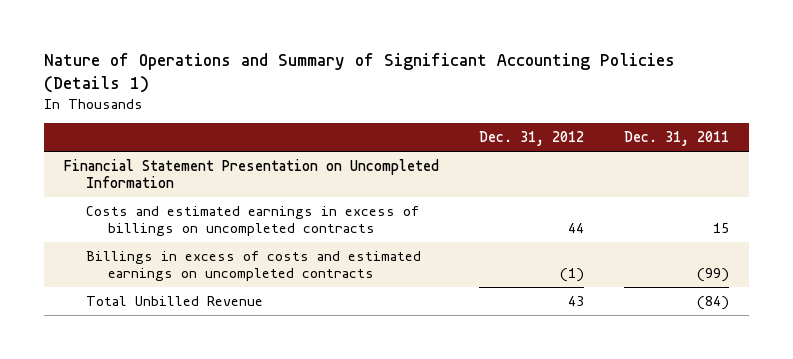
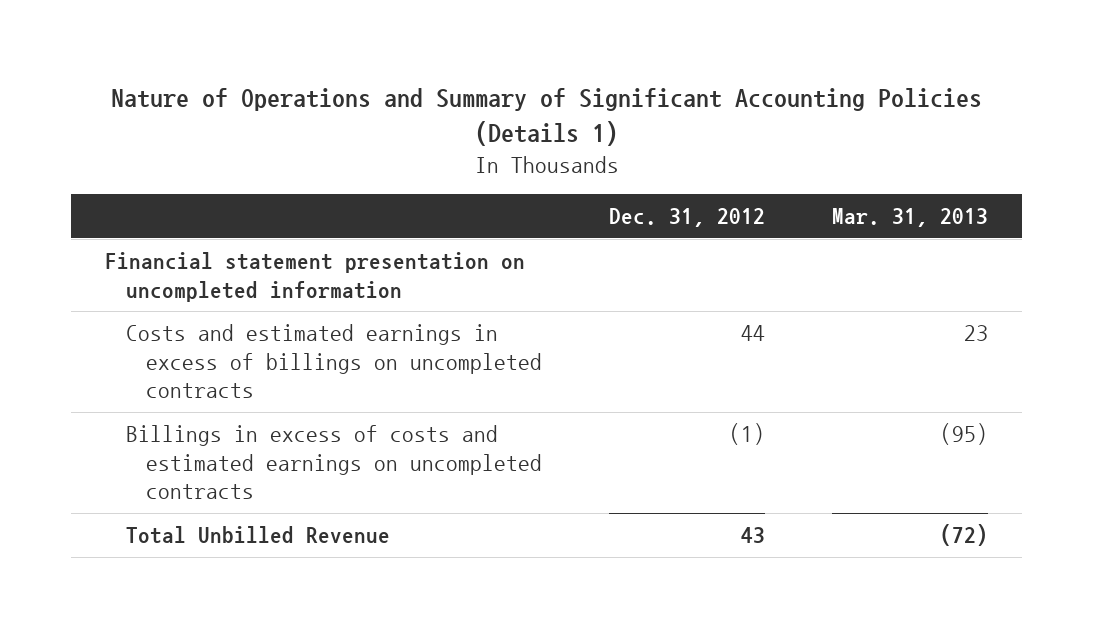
- | Dec. 31, 2012 | Dec. 31, 2011
+ | Dec. 31, 2012 | Mar. 31, 2013
- Financial Statement Presentation on Uncompleted Information
+ Financial statement presentation on uncompleted information

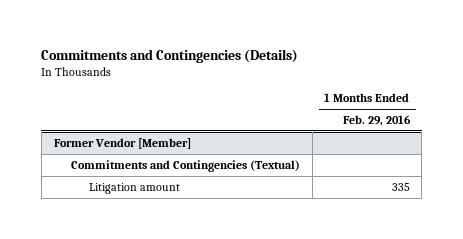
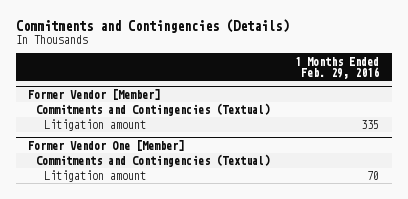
+ Former Vendor One [Member]
+ Commitments and Contingencies (Textual)
+ Litigation amount | 70

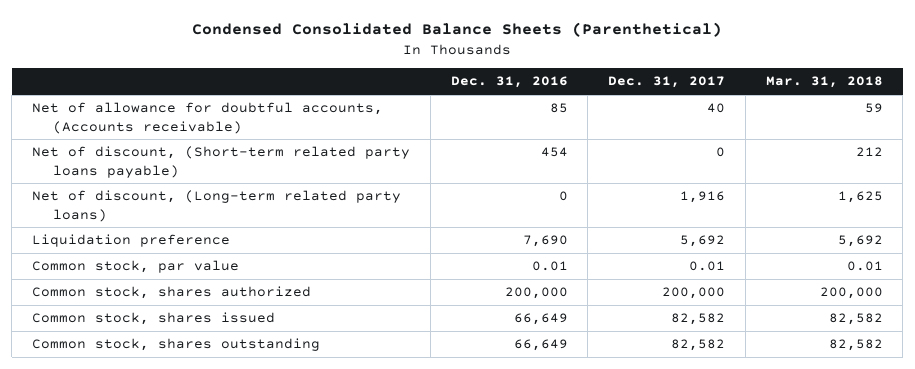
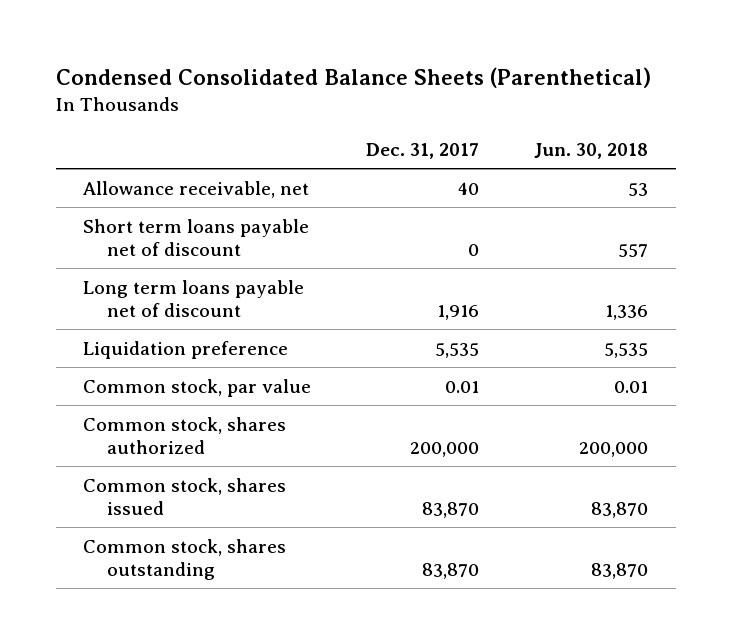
- | Dec. 31, 2016 | Dec. 31, 2017 | Mar. 31, 2018
+ | Dec. 31, 2017 | Jun. 30, 2018
- Net of allowance for doubtful accounts, (Accounts receivable) | 85 | 40 | 59
- Net of discount, (Short-term related party loans payable) | 454 | 0 | 212
- Net of discount, (Long-term related party loans) | 0 | 1,916 | 1,625
- Liquidation preference | 7,690 | 5,692 | 5,692
+ Allowance receivable, net | 40 | 53
+ Short term loans payable net of discount | 0 | 557
+ Long term loans payable net of discount | 1,916 | 1,336
+ Liquidation preference | 5,535 | 5,535
- Common stock, shares issued | 66,649 | 82,582 | 82,582
- Common stock, shares outstanding | 66,649 | 82,582 | 82,582
+ Common stock, shares issued | 83,870 | 83,870
+ Common stock, shares outstanding | 83,870 | 83,870

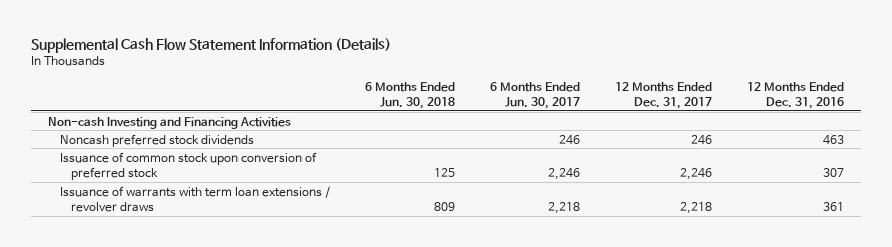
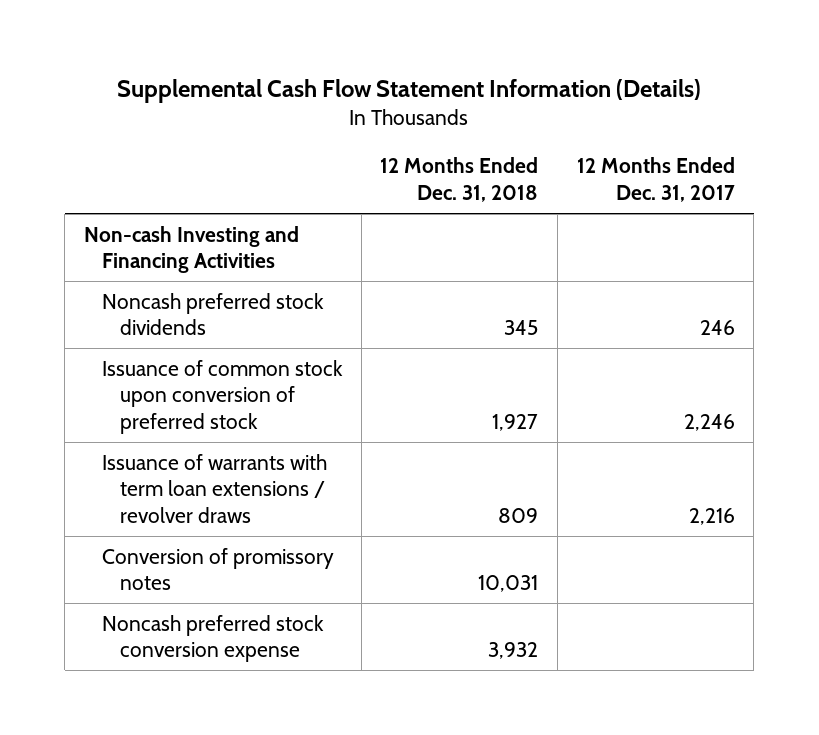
- | 6 Months Ended Jun. 30, 2018 | 6 Months Ended Jun. 30, 2017 | 12 Months Ended Dec. 31, 2017 | 12 Months Ended Dec. 31, 2016
+ | 12 Months Ended Dec. 31, 2018 | 12 Months Ended Dec. 31, 2017
- Issuance of warrants with term loan extensions / revolver draws | 809 | 2,218 | 2,218 | 361
+ Issuance of warrants with term loan extensions / revolver draws | 809 | 2,216
+ Conversion of promissory notes | 10,031 |
+ Noncash preferred stock conversion expense | 3,932 |

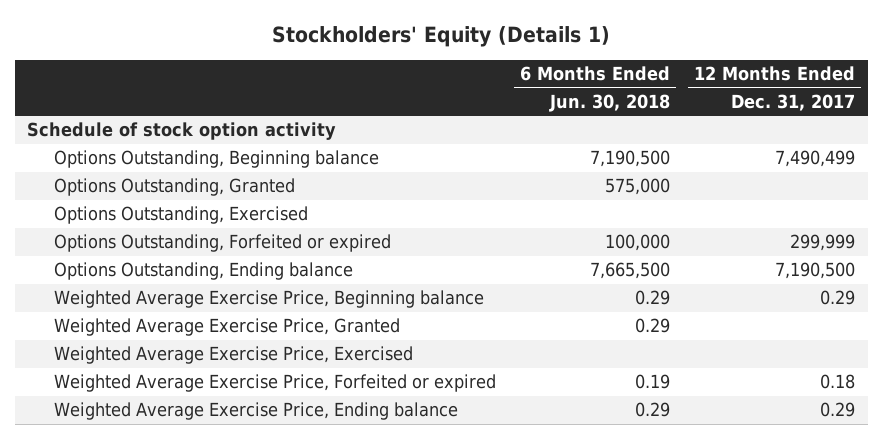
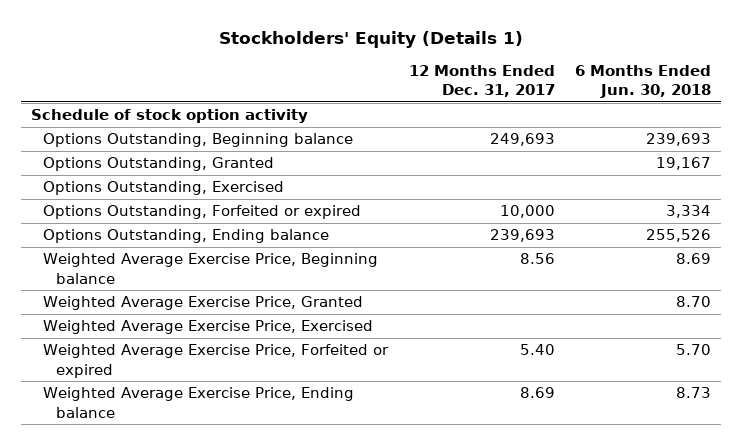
- | 6 Months Ended Jun. 30, 2018 | 12 Months Ended Dec. 31, 2017
+ | 12 Months Ended Dec. 31, 2017 | 6 Months Ended Jun. 30, 2018
- Options Outstanding, Beginning balance | 7,190,500 | 7,490,499
- Options Outstanding, Granted | 575,000 |
+ Options Outstanding, Beginning balance | 249,693 | 239,693
+ Options Outstanding, Granted | | 19,167
- Options Outstanding, Forfeited or expired | 100,000 | 299,999
- Options Outstanding, Ending balance | 7,665,500 | 7,190,500
- Weighted Average Exercise Price, Beginning balance | 0.29 | 0.29
- Weighted Average Exercise Price, Granted | 0.29 |
+ Options Outstanding, Forfeited or expired | 10,000 | 3,334
+ Options Outstanding, Ending balance | 239,693 | 255,526
+ Weighted Average Exercise Price, Beginning balance | 8.56 | 8.69
+ Weighted Average Exercise Price, Granted | | 8.70
- Weighted Average Exercise Price, Forfeited or expired | 0.19 | 0.18
- Weighted Average Exercise Price, Ending balance | 0.29 | 0.29
+ Weighted Average Exercise Price, Forfeited or expired | 5.40 | 5.70
+ Weighted Average Exercise Price, Ending balance | 8.69 | 8.73

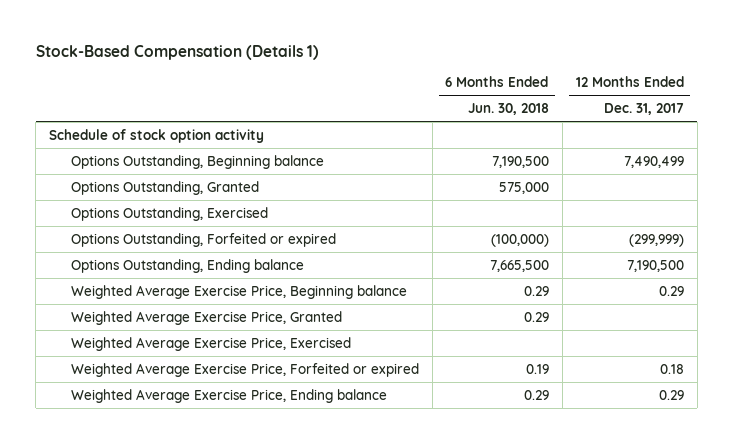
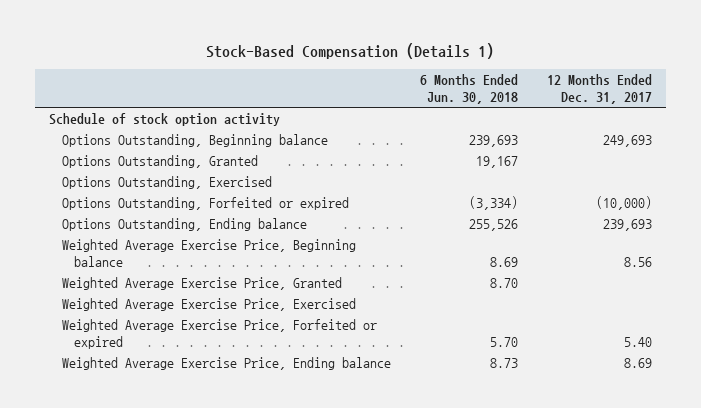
- Options Outstanding, Beginning balance | 7,190,500 | 7,490,499
- Options Outstanding, Granted | 575,000 |
+ Options Outstanding, Beginning balance | 239,693 | 249,693
+ Options Outstanding, Granted | 19,167 |
- Options Outstanding, Forfeited or expired | (100,000) | (299,999)
- Options Outstanding, Ending balance | 7,665,500 | 7,190,500
- Weighted Average Exercise Price, Beginning balance | 0.29 | 0.29
- Weighted Average Exercise Price, Granted | 0.29 |
+ Options Outstanding, Forfeited or expired | (3,334) | (10,000)
+ Options Outstanding, Ending balance | 255,526 | 239,693
+ Weighted Average Exercise Price, Beginning balance | 8.69 | 8.56
+ Weighted Average Exercise Price, Granted | 8.70 |
- Weighted Average Exercise Price, Forfeited or expired | 0.19 | 0.18
- Weighted Average Exercise Price, Ending balance | 0.29 | 0.29
+ Weighted Average Exercise Price, Forfeited or expired | 5.70 | 5.40
+ Weighted Average Exercise Price, Ending balance | 8.73 | 8.69

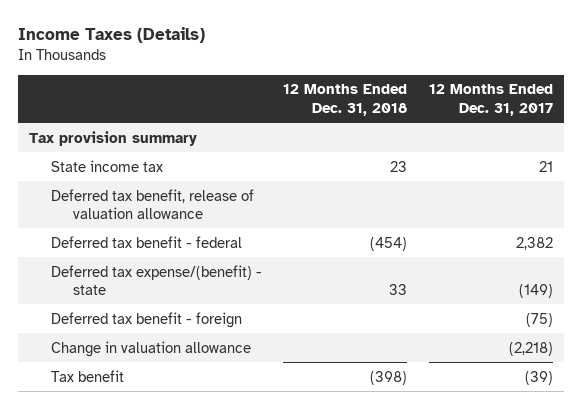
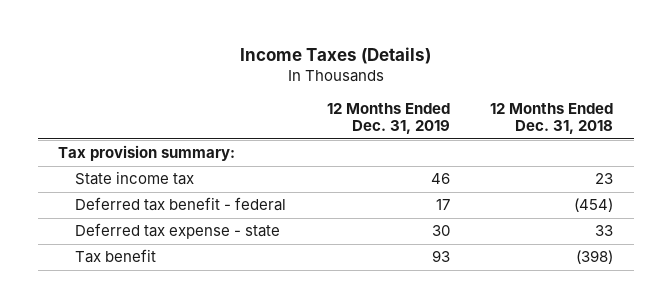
- | 12 Months Ended Dec. 31, 2018 | 12 Months Ended Dec. 31, 2017
+ | 12 Months Ended Dec. 31, 2019 | 12 Months Ended Dec. 31, 2018
- Tax provision summary
+ Tax provision summary:
- Deferred tax benefit, release of valuation allowance
- Deferred tax expense/(benefit) - state | 33 | (149)
- Deferred tax benefit - foreign | | (75)
- Change in valuation allowance | | (2,218)
+ Deferred tax expense - state | 30 | 33

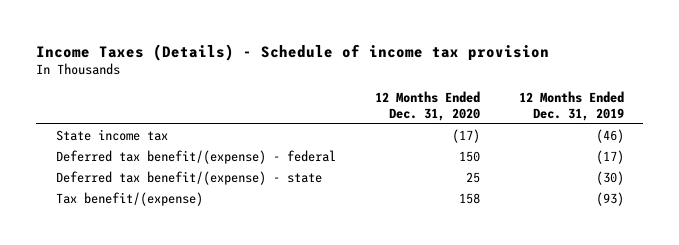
- Income Taxes (Details)
+ Income Taxes (Details) - Schedule of income tax provision
- | 12 Months Ended Dec. 31, 2019 | 12 Months Ended Dec. 31, 2018
+ | 12 Months Ended Dec. 31, 2020 | 12 Months Ended Dec. 31, 2019
- Tax provision summary:
- State income tax | 46 | 23
- Deferred tax benefit - federal | 17 | (454)
- Deferred tax expense - state | 30 | 33
- Tax benefit | 93 | (398)
+ State income tax | (17) | (46)
+ Deferred tax benefit/(expense) - federal | 150 | (17)
+ Deferred tax benefit/(expense) - state | 25 | (30)
+ Tax benefit/(expense) | 158 | (93)

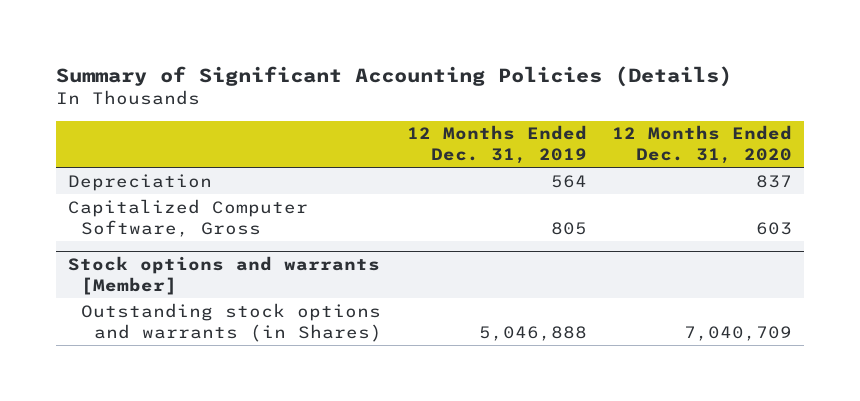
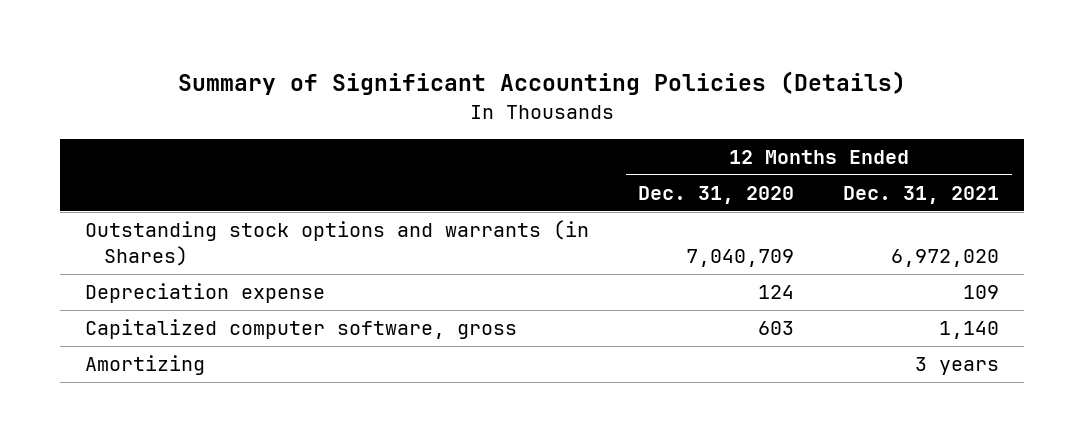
- | 12 Months Ended Dec. 31, 2019 | 12 Months Ended Dec. 31, 2020
+ | 12 Months Ended Dec. 31, 2020 | 12 Months Ended Dec. 31, 2021
- Depreciation | 564 | 837
- Capitalized Computer Software, Gross | 805 | 603
- Stock options and warrants [Member]
+ Depreciation expense | 124 | 109
+ Capitalized computer software, gross | 603 | 1,140
+ Amortizing | | 3 years

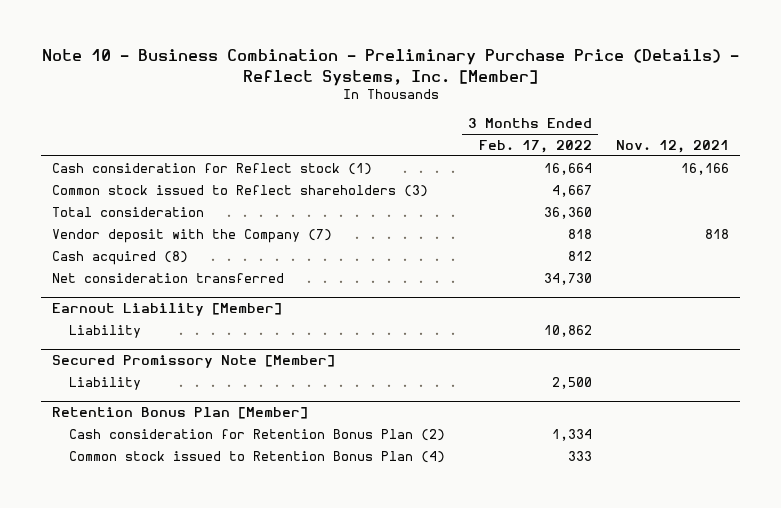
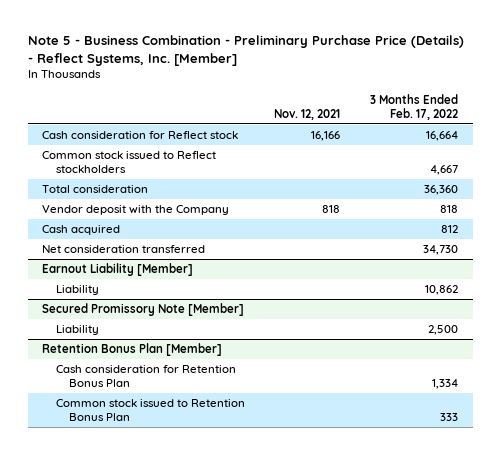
- Note 10 - Business Combination - Preliminary Purchase Price (Details) - Reflect Systems, Inc. [Member]
+ Note 5 - Business Combination - Preliminary Purchase Price (Details) - Reflect Systems, Inc. [Member]
- | 3 Months Ended Feb. 17, 2022 | Nov. 12, 2021
+ | Nov. 12, 2021 | 3 Months Ended Feb. 17, 2022
- Cash consideration for Reflect stock (1) | 16,664 | 16,166
- Common stock issued to Reflect shareholders (3) | 4,667 |
+ Cash consideration for Reflect stock | 16,166 | 16,664
+ Common stock issued to Reflect stockholders | | 4,667
- Vendor deposit with the Company (7) | 818 | 818
- Cash acquired (8) | 812 |
+ Vendor deposit with the Company | 818 | 818
+ Cash acquired | | 812
@ Retention Bonus Plan [Member]
- Cash consideration for Retention Bonus Plan (2) | 1,334 |
- Common stock issued to Retention Bonus Plan (4) | 333 |
+ Cash consideration for Retention Bonus Plan | | 1,334
+ Common stock issued to Retention Bonus Plan | | 333

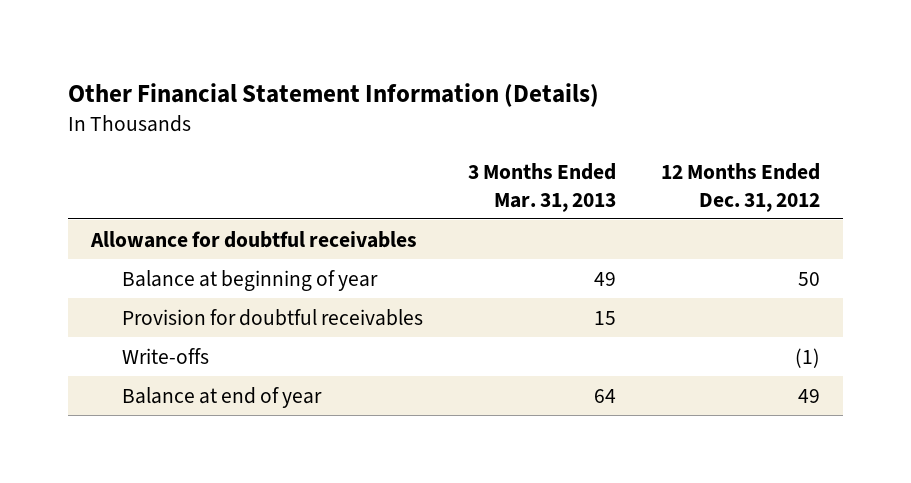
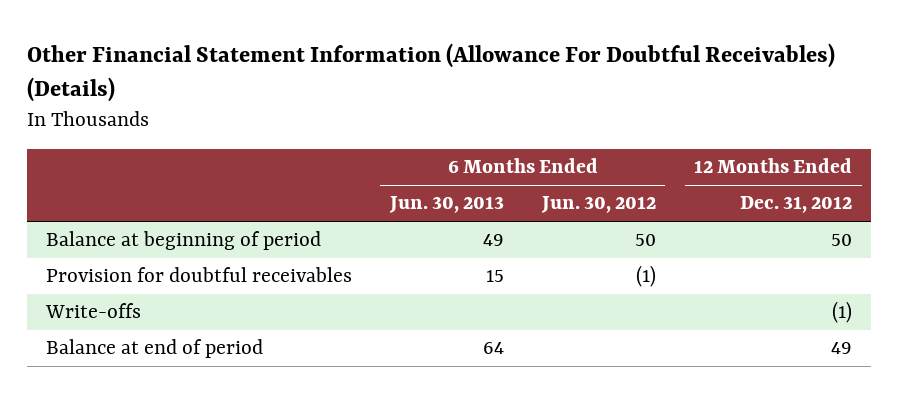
- Other Financial Statement Information (Details)
+ Other Financial Statement Information (Allowance For Doubtful Receivables) (Details)
- | 3 Months Ended Mar. 31, 2013 | 12 Months Ended Dec. 31, 2012
+ | 6 Months Ended Jun. 30, 2013 | 6 Months Ended Jun. 30, 2012 | 12 Months Ended Dec. 31, 2012
- Allowance for doubtful receivables
- Balance at beginning of year | 49 | 50
+ Balance at beginning of period | 49 | 50 | 50
- Balance at end of year | 64 | 49
+ Balance at end of period | 64 | | 49

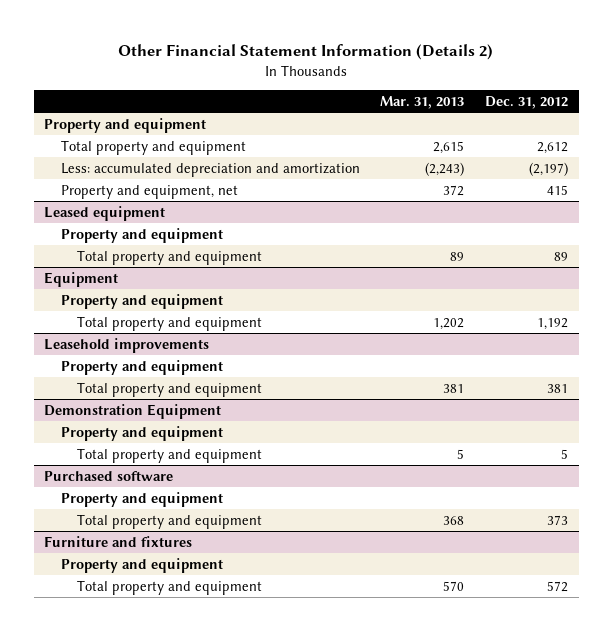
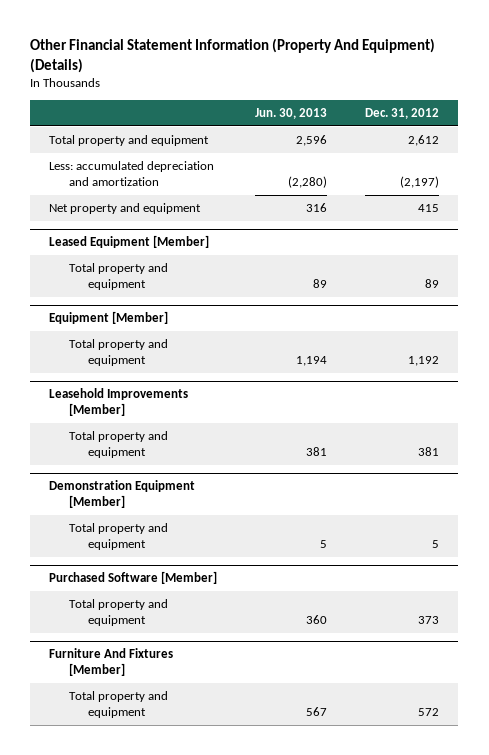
- Other Financial Statement Information (Details 2)
+ Other Financial Statement Information (Property And Equipment) (Details)
- | Mar. 31, 2013 | Dec. 31, 2012
+ | Jun. 30, 2013 | Dec. 31, 2012
- Property and equipment
- Property and equipment, net | 372 | 415
- Leased equipment
- Property and equipment
+ Net property and equipment | 316 | 415
+ Leased Equipment [Member]
- Equipment
- Property and equipment
+ Equipment [Member]
- Leasehold improvements
- Property and equipment
+ Leasehold Improvements [Member]
- Demonstration Equipment
- Property and equipment
+ Demonstration Equipment [Member]
- Purchased software
- Property and equipment
+ Purchased Software [Member]
- Furniture and fixtures
- Property and equipment
+ Furniture And Fixtures [Member]

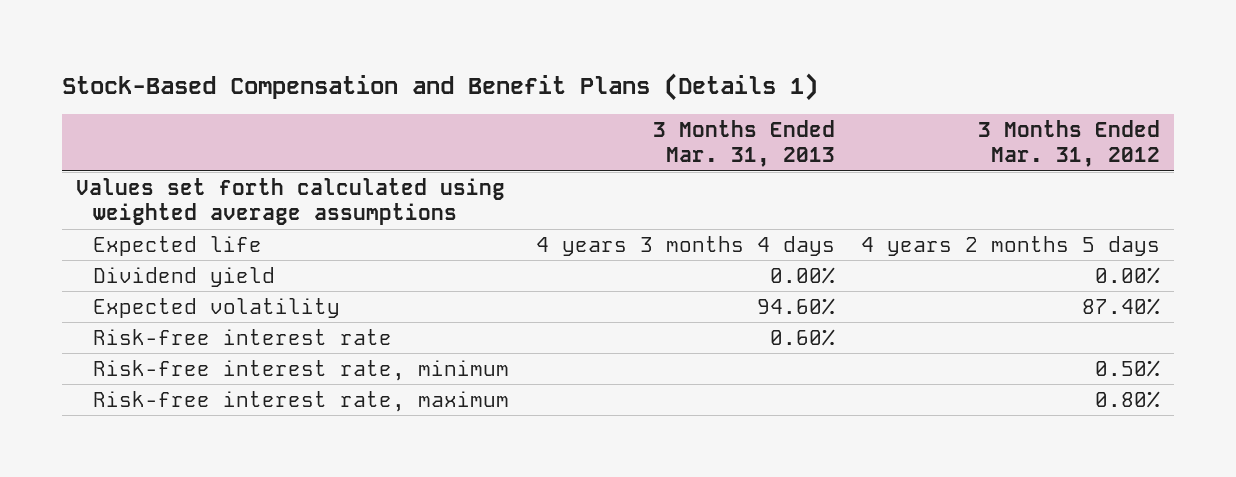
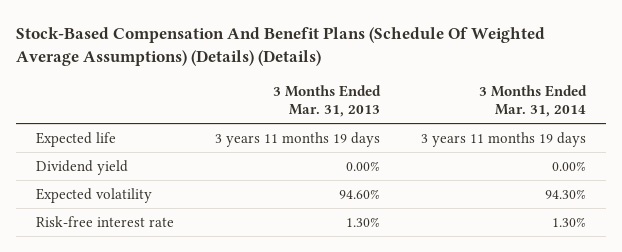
- Stock-Based Compensation and Benefit Plans (Details 1)
+ Stock-Based Compensation And Benefit Plans (Schedule Of Weighted Average Assumptions) (Details) (Details)
- | 3 Months Ended Mar. 31, 2013 | 3 Months Ended Mar. 31, 2012
+ | 3 Months Ended Mar. 31, 2013 | 3 Months Ended Mar. 31, 2014
- Values set forth calculated using weighted average assumptions
- Expected life | 4 years 3 months 4 days | 4 years 2 months 5 days
+ Expected life | 3 years 11 months 19 days | 3 years 11 months 19 days
- Risk-free interest rate | 0.60% |
- Risk-free interest rate, minimum | | 0.50%
- Risk-free interest rate, maximum | | 0.80%
+ Risk-free interest rate | 1.30% | 1.30%

